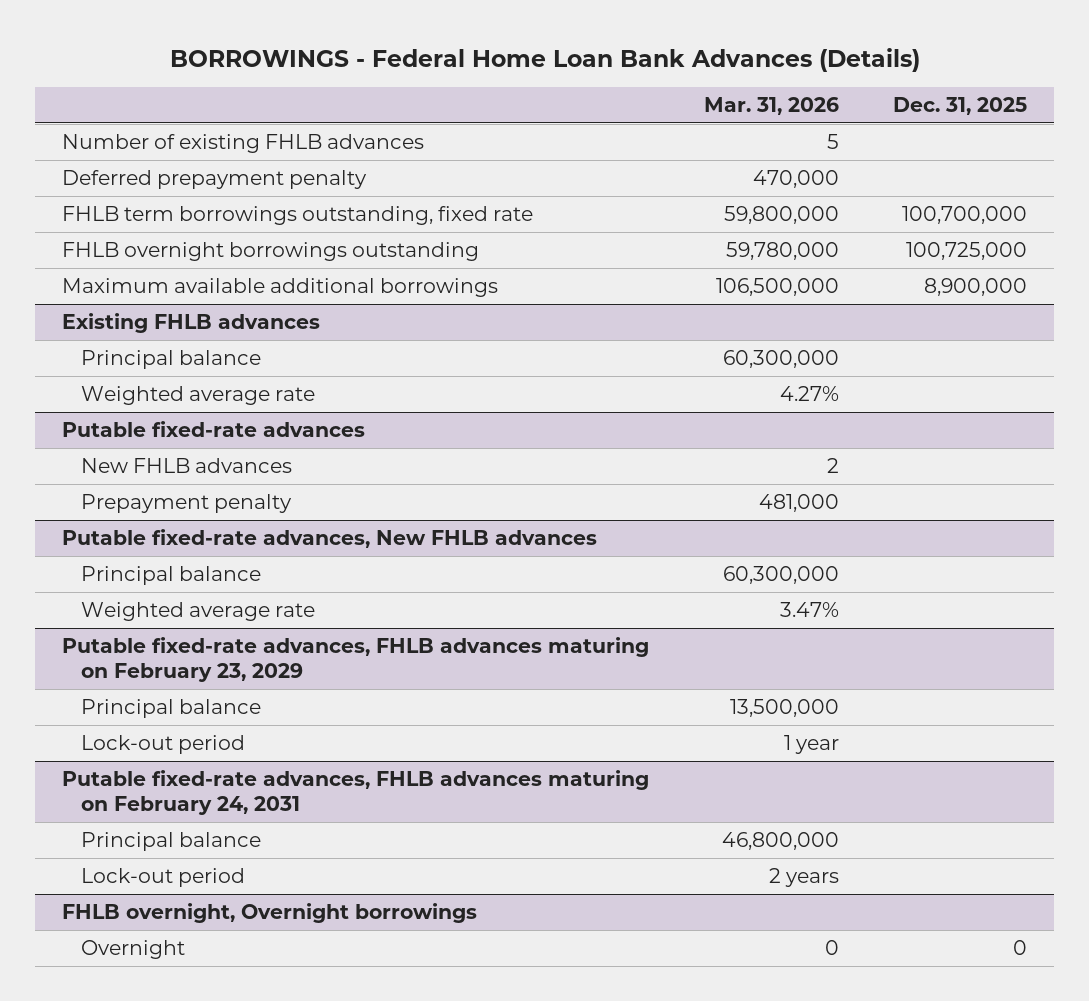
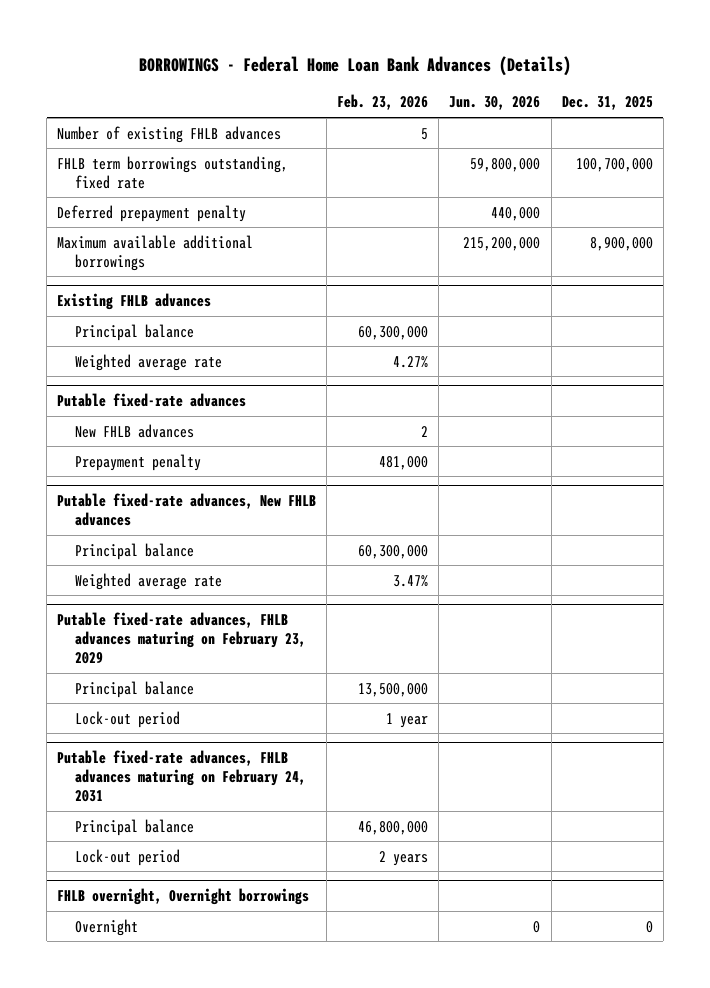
- | Mar. 31, 2026 | Dec. 31, 2025
+ | Feb. 23, 2026 | Jun. 30, 2026 | Dec. 31, 2025
- FHLB overnight borrowings outstanding | 59,780,000 | 100,725,000
moved down: Deferred prepayment penalty | | 440,000 |

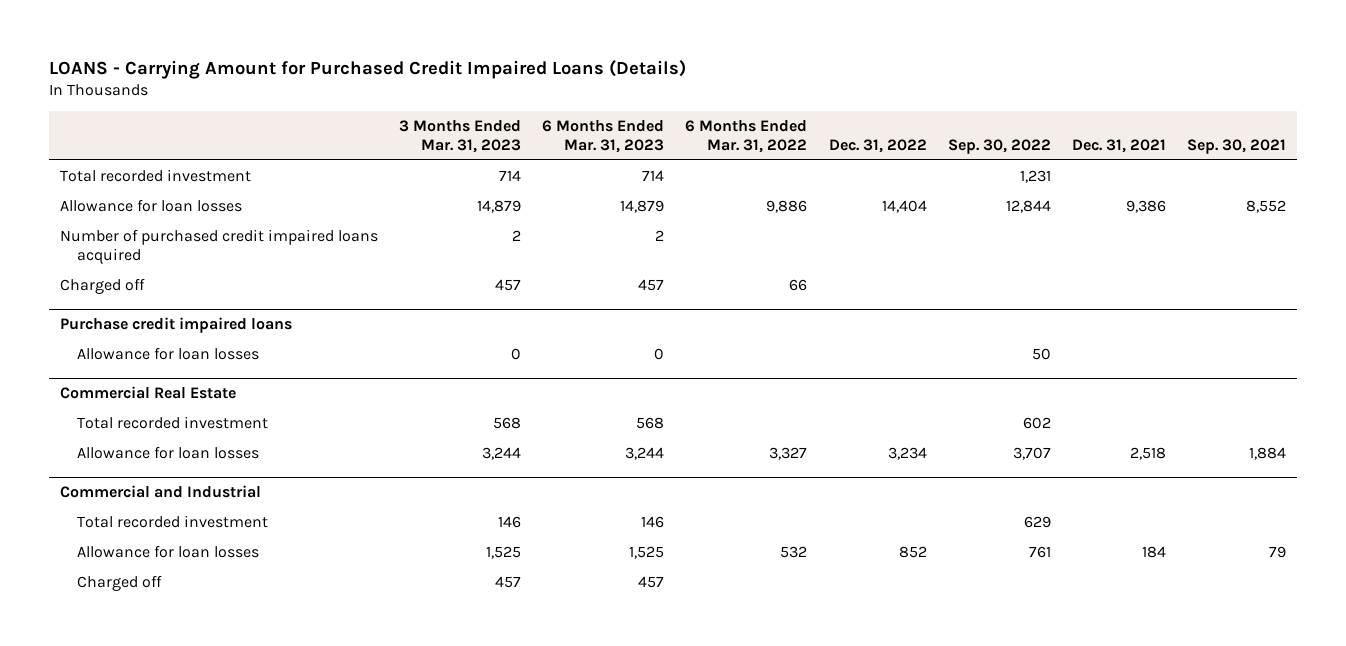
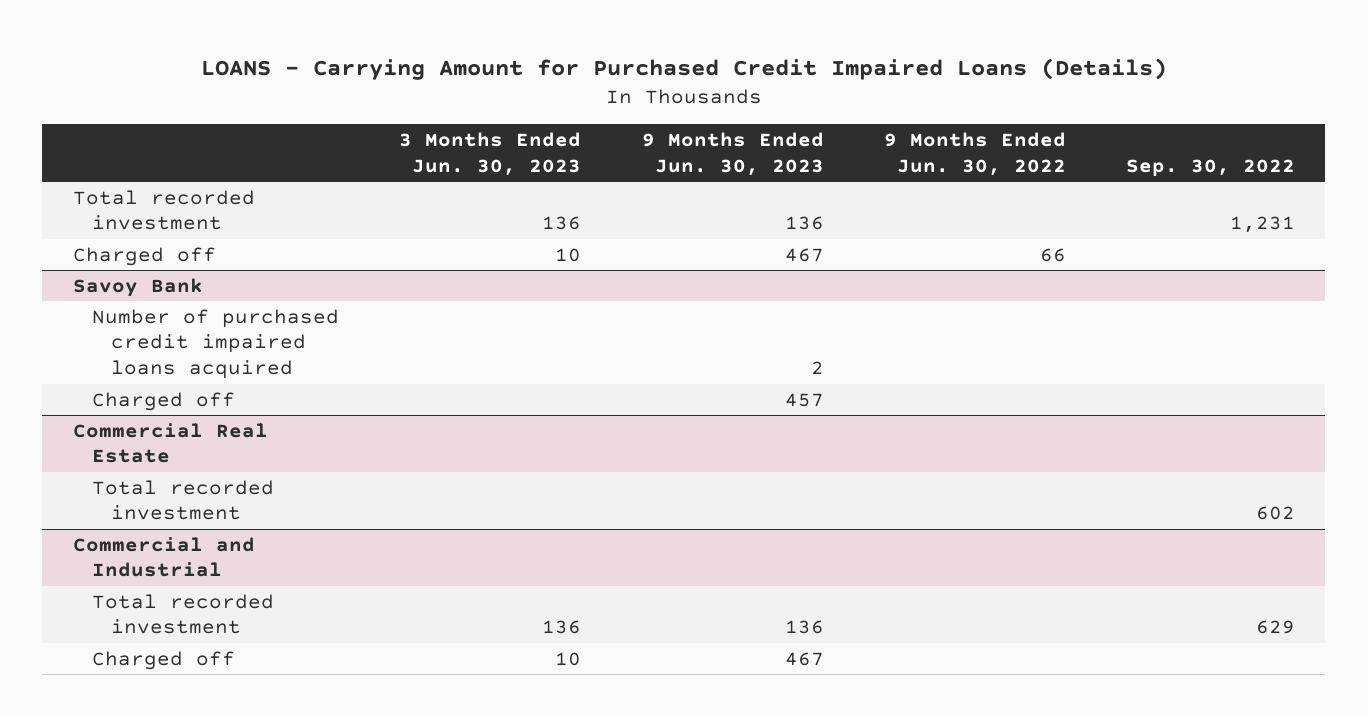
- | 3 Months Ended Mar. 31, 2023 | 6 Months Ended Mar. 31, 2023 | 6 Months Ended Mar. 31, 2022 | Dec. 31, 2022 | Sep. 30, 2022 | Dec. 31, 2021 | Sep. 30, 2021
+ | 3 Months Ended Jun. 30, 2023 | 9 Months Ended Jun. 30, 2023 | 9 Months Ended Jun. 30, 2022 | Sep. 30, 2022
- Allowance for loan losses | 14,879 | 14,879 | 9,886 | 14,404 | 12,844 | 9,386 | 8,552
- Number of purchased credit impaired loans acquired | 2 | 2 | | | | |
- Purchase credit impaired loans
- Allowance for loan losses | 0 | 0 | | | 50 | |
+ Savoy Bank
+ Number of purchased credit impaired loans acquired | | 2 | |
+ Charged off | | 457 | |
@ Commercial Real Estate
- Allowance for loan losses | 3,244 | 3,244 | 3,327 | 3,234 | 3,707 | 2,518 | 1,884
@ Commercial and Industrial
- Allowance for loan losses | 1,525 | 1,525 | 532 | 852 | 761 | 184 | 79

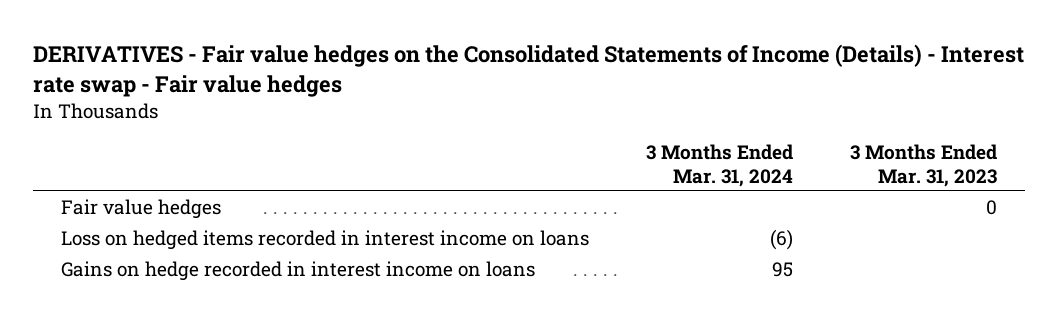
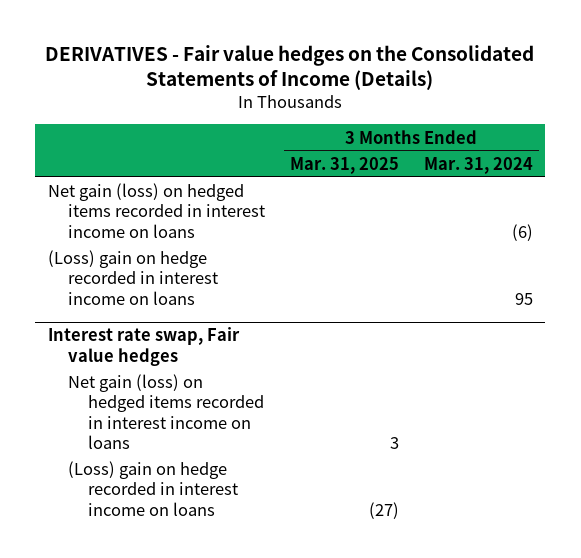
- DERIVATIVES - Fair value hedges on the Consolidated Statements of Income (Details) - Interest rate swap - Fair value hedges
+ DERIVATIVES - Fair value hedges on the Consolidated Statements of Income (Details)
- | 3 Months Ended Mar. 31, 2024 | 3 Months Ended Mar. 31, 2023
+ | 3 Months Ended Mar. 31, 2025 | 3 Months Ended Mar. 31, 2024
- Fair value hedges | | 0
- Loss on hedged items recorded in interest income on loans | (6) |
- Gains on hedge recorded in interest income on loans | 95 |
+ Net gain (loss) on hedged items recorded in interest income on loans | | (6)
+ (Loss) gain on hedge recorded in interest income on loans | | 95
+ Interest rate swap, Fair value hedges
+ Net gain (loss) on hedged items recorded in interest income on loans | 3 |
+ (Loss) gain on hedge recorded in interest income on loans | (27) |

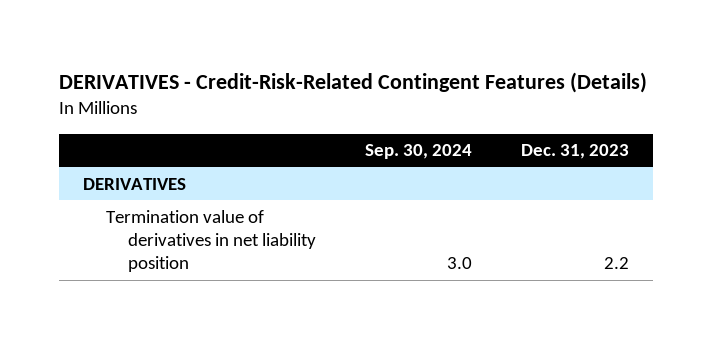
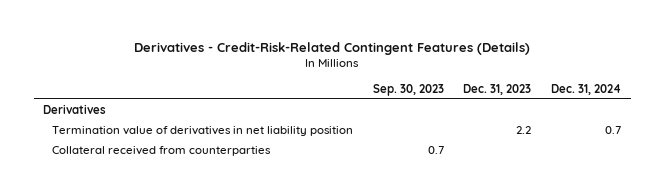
- DERIVATIVES - Credit-Risk-Related Contingent Features (Details)
+ Derivatives - Credit-Risk-Related Contingent Features (Details)
- | Sep. 30, 2024 | Dec. 31, 2023
+ | Sep. 30, 2023 | Dec. 31, 2023 | Dec. 31, 2024
- DERIVATIVES
+ Derivatives
+ Collateral received from counterparties | 0.7 | |

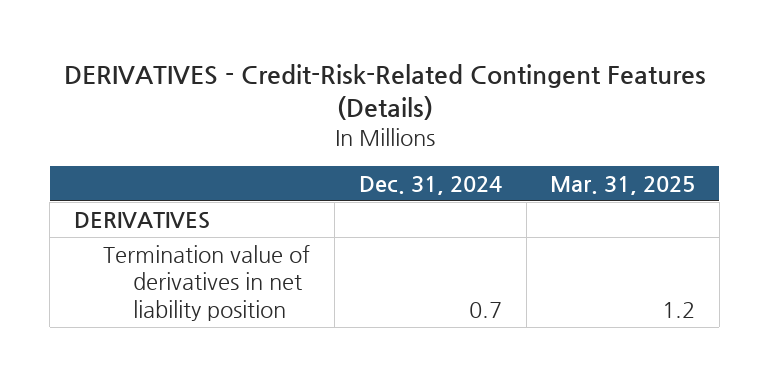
- Derivatives - Credit-Risk-Related Contingent Features (Details)
+ DERIVATIVES - Credit-Risk-Related Contingent Features (Details)
- | Sep. 30, 2023 | Dec. 31, 2023 | Dec. 31, 2024
+ | Dec. 31, 2024 | Mar. 31, 2025
- Derivatives
+ DERIVATIVES
- Collateral received from counterparties | 0.7 | |

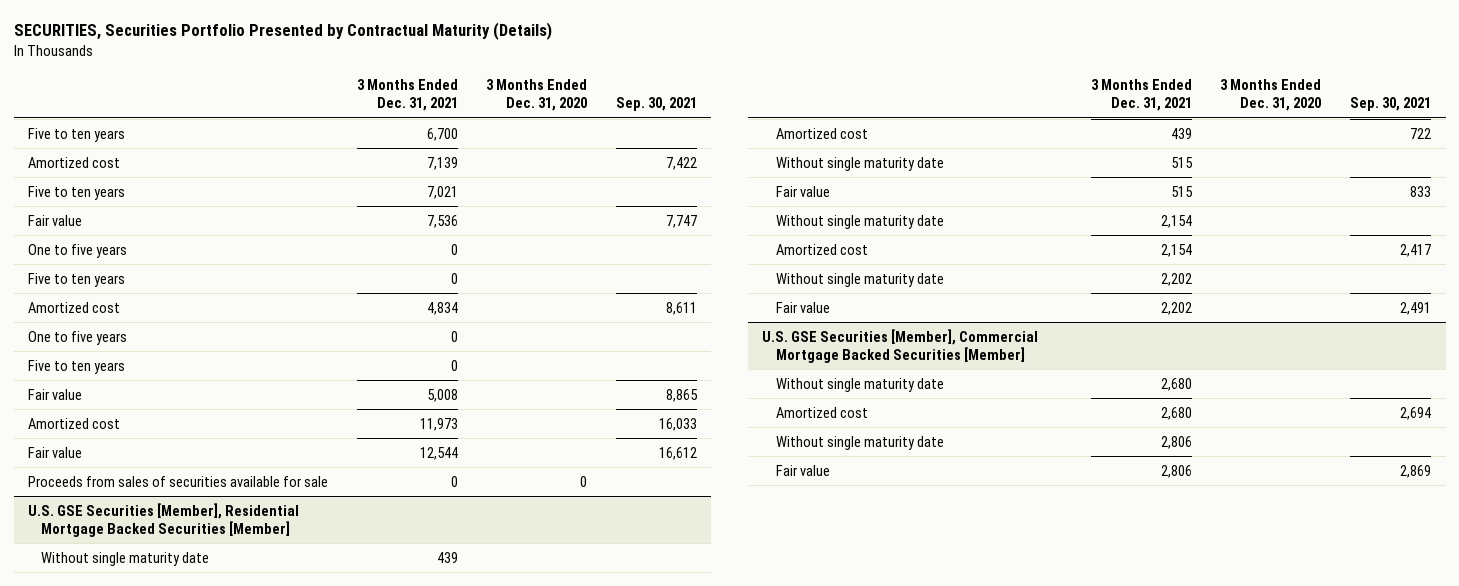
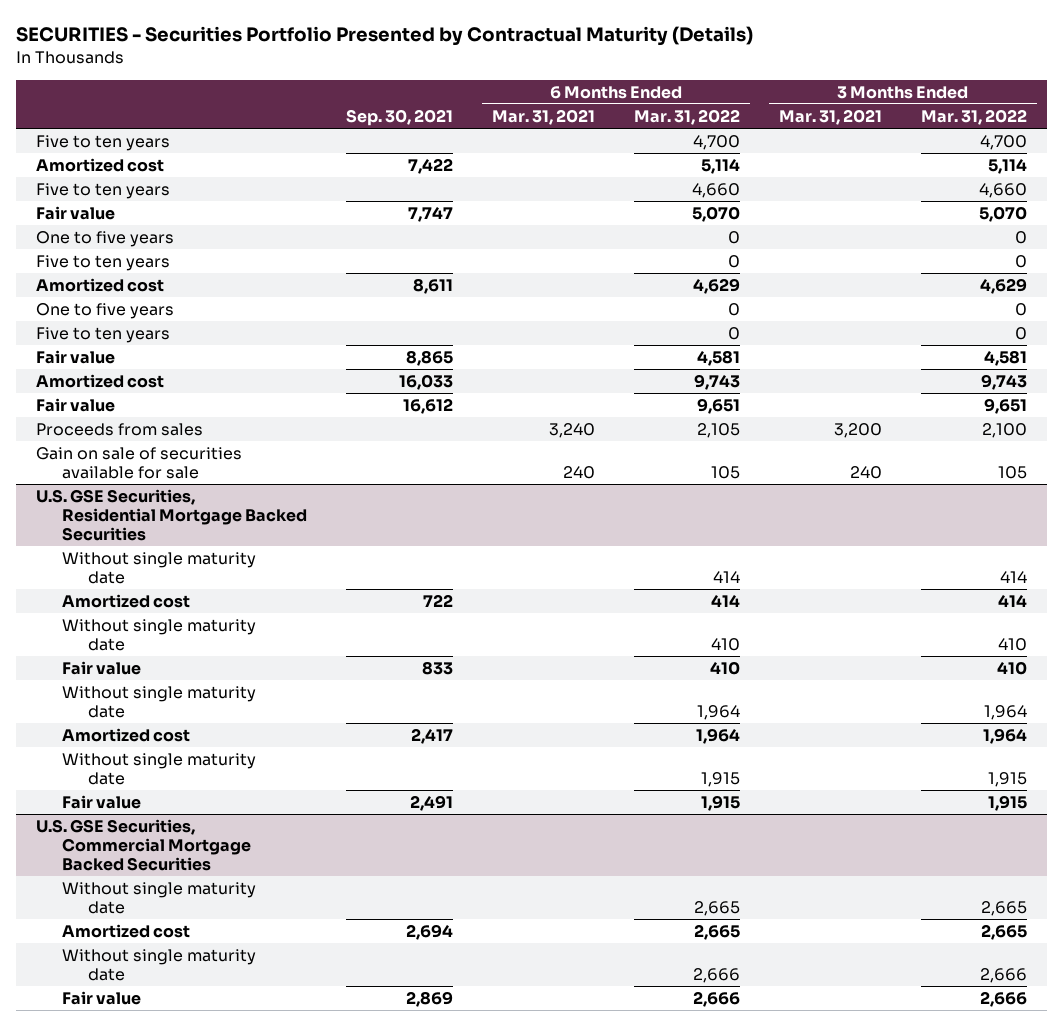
- SECURITIES, Securities Portfolio Presented by Contractual Maturity (Details)
+ SECURITIES - Securities Portfolio Presented by Contractual Maturity (Details)
- | 3 Months Ended Dec. 31, 2021 | 3 Months Ended Dec. 31, 2020 | Sep. 30, 2021
+ | Sep. 30, 2021 | 6 Months Ended Mar. 31, 2021 | 6 Months Ended Mar. 31, 2022 | 3 Months Ended Mar. 31, 2021 | 3 Months Ended Mar. 31, 2022
- Proceeds from sales of securities available for sale | 0 | 0 |
- U.S. GSE Securities [Member], Residential Mortgage Backed Securities [Member]
+ Proceeds from sales | | 3,240 | 2,105 | 3,200 | 2,100
+ Gain on sale of securities available for sale | | 240 | 105 | 240 | 105
+ U.S. GSE Securities, Residential Mortgage Backed Securities
- U.S. GSE Securities [Member], Commercial Mortgage Backed Securities [Member]
+ U.S. GSE Securities, Commercial Mortgage Backed Securities

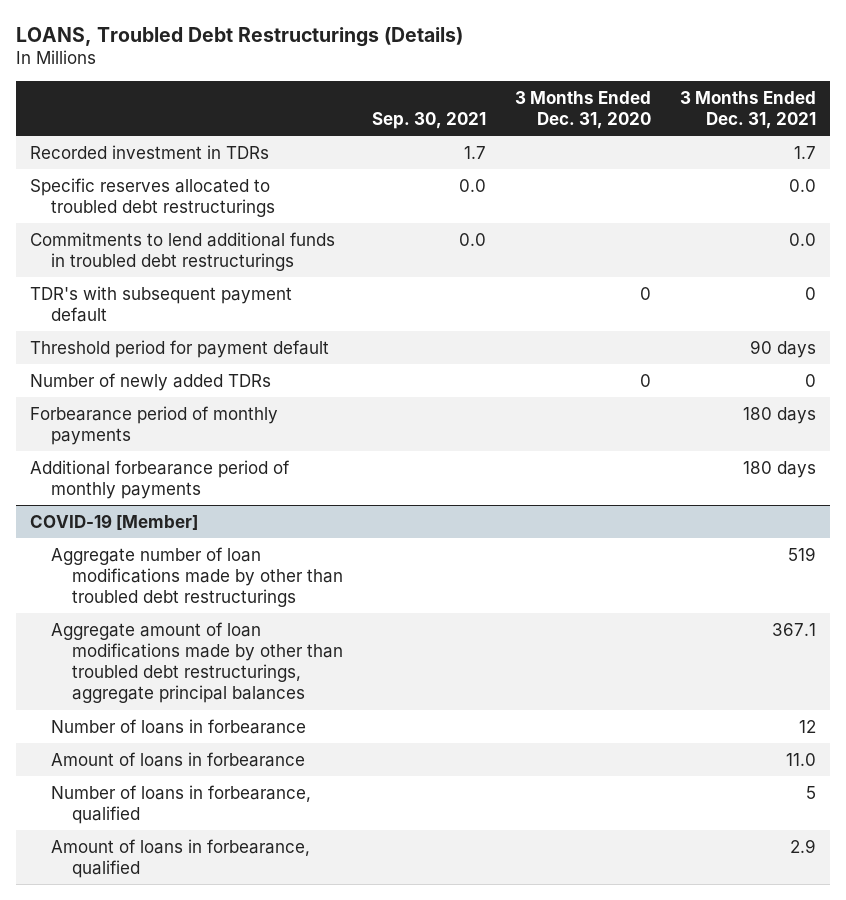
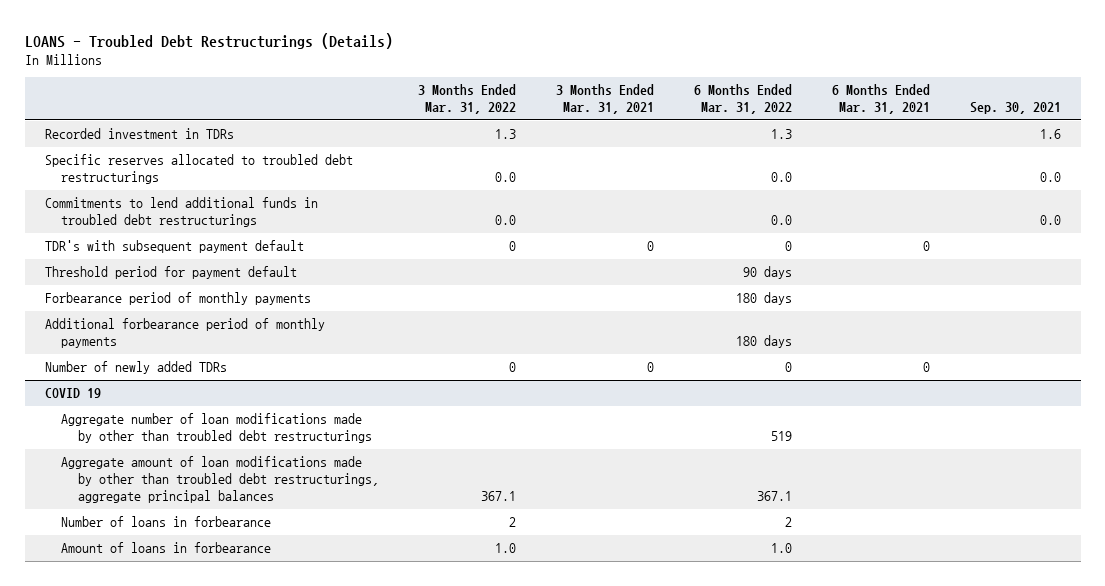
- LOANS, Troubled Debt Restructurings (Details)
+ LOANS - Troubled Debt Restructurings (Details)
- | Sep. 30, 2021 | 3 Months Ended Dec. 31, 2020 | 3 Months Ended Dec. 31, 2021
+ | 3 Months Ended Mar. 31, 2022 | 3 Months Ended Mar. 31, 2021 | 6 Months Ended Mar. 31, 2022 | 6 Months Ended Mar. 31, 2021 | Sep. 30, 2021
- Recorded investment in TDRs | 1.7 | | 1.7
+ Recorded investment in TDRs | 1.3 | | 1.3 | | 1.6
- COVID-19 [Member]
moved down: Number of newly added TDRs | 0 | 0 | 0 | 0 |
+ COVID 19
- Number of loans in forbearance, qualified | | | 5
- Amount of loans in forbearance, qualified | | | 2.9

